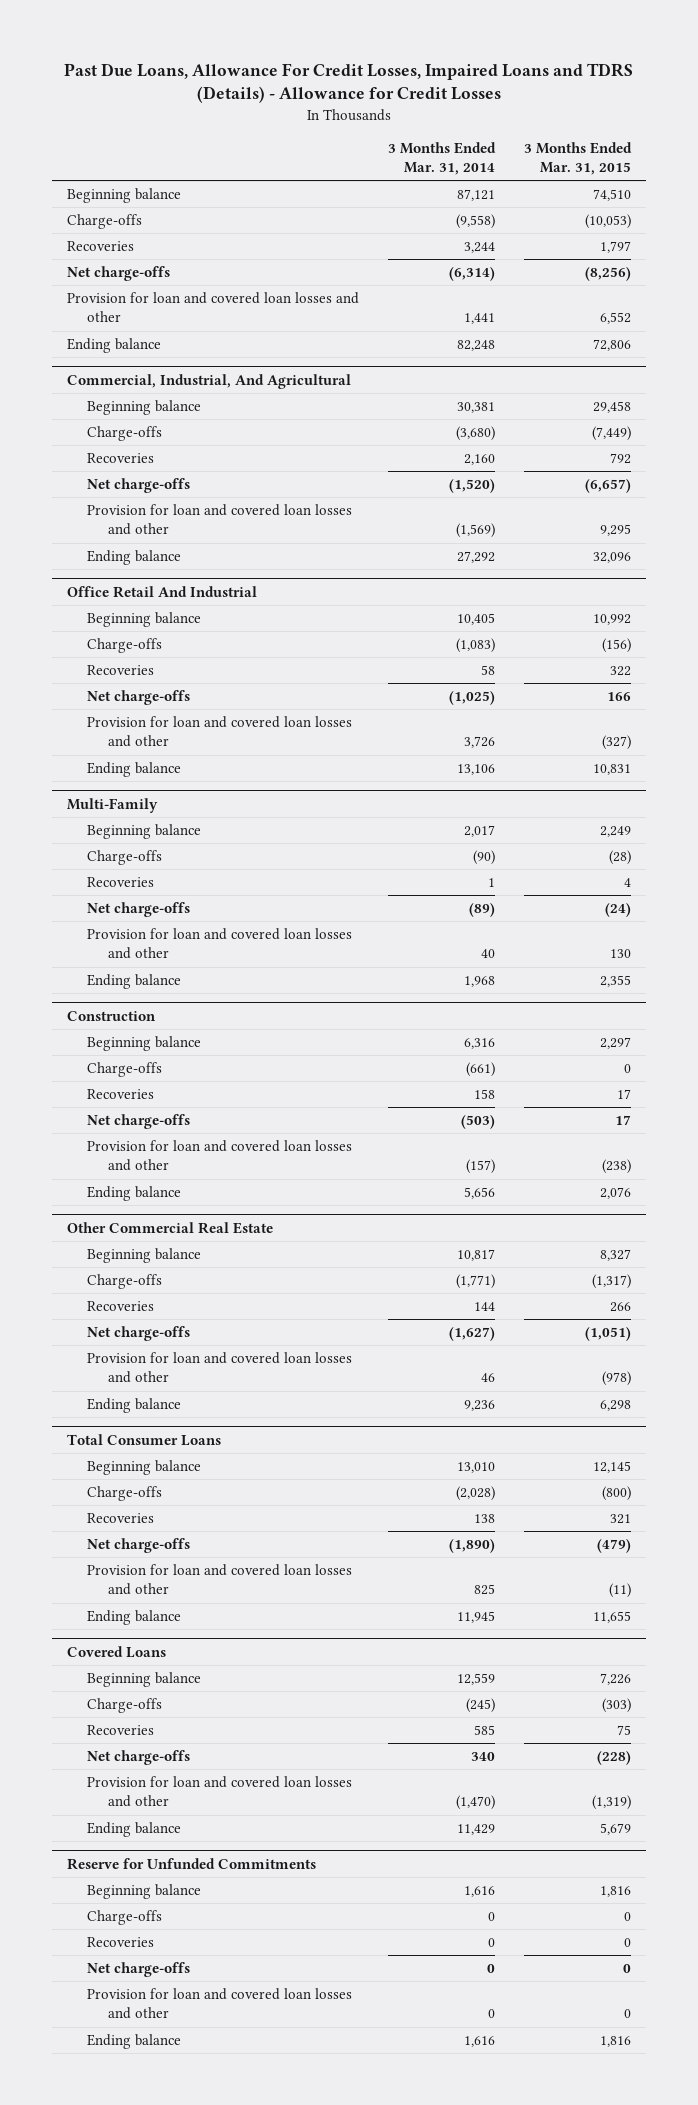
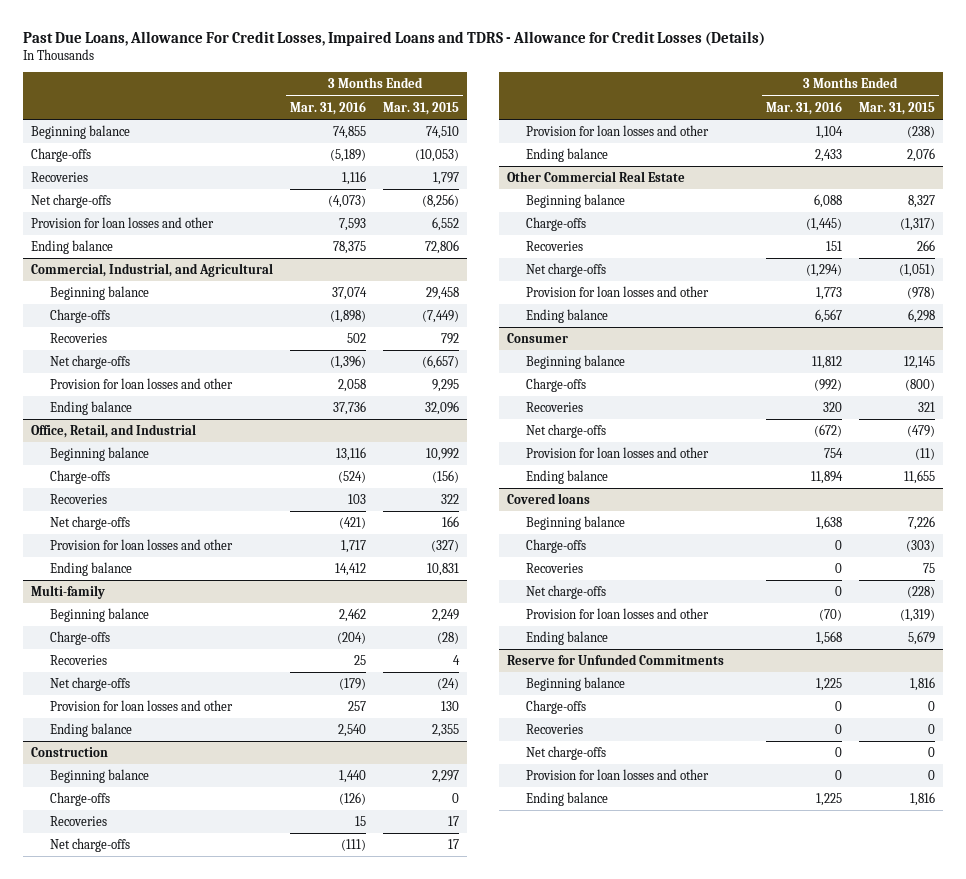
- Past Due Loans, Allowance For Credit Losses, Impaired Loans and TDRS (Details) - Allowance for Credit Losses
+ Past Due Loans, Allowance For Credit Losses, Impaired Loans and TDRS - Allowance for Credit Losses (Details)
- | 3 Months Ended Mar. 31, 2014 | 3 Months Ended Mar. 31, 2015
+ | 3 Months Ended Mar. 31, 2016 | 3 Months Ended Mar. 31, 2015
- Provision for loan and covered loan losses and other | 1,441 | 6,552
+ Provision for loan losses and other | 7,593 | 6,552
- Commercial, Industrial, And Agricultural
+ Commercial, Industrial, and Agricultural
- Provision for loan and covered loan losses and other | (1,569) | 9,295
+ Provision for loan losses and other | 2,058 | 9,295
- Office Retail And Industrial
+ Office, Retail, and Industrial
- Provision for loan and covered loan losses and other | 3,726 | (327)
+ Provision for loan losses and other | 1,717 | (327)
- Multi-Family
+ Multi-family
- Provision for loan and covered loan losses and other | 40 | 130
+ Provision for loan losses and other | 257 | 130
@ Construction
- Provision for loan and covered loan losses and other | (157) | (238)
+ Provision for loan losses and other | 1,104 | (238)
@ Other Commercial Real Estate
- Provision for loan and covered loan losses and other | 46 | (978)
+ Provision for loan losses and other | 1,773 | (978)
- Total Consumer Loans
+ Consumer
- Provision for loan and covered loan losses and other | 825 | (11)
+ Provision for loan losses and other | 754 | (11)
- Covered Loans
+ Covered loans
- Provision for loan and covered loan losses and other | (1,470) | (1,319)
+ Provision for loan losses and other | (70) | (1,319)
@ Reserve for Unfunded Commitments
- Provision for loan and covered loan losses and other | 0 | 0
+ Provision for loan losses and other | 0 | 0

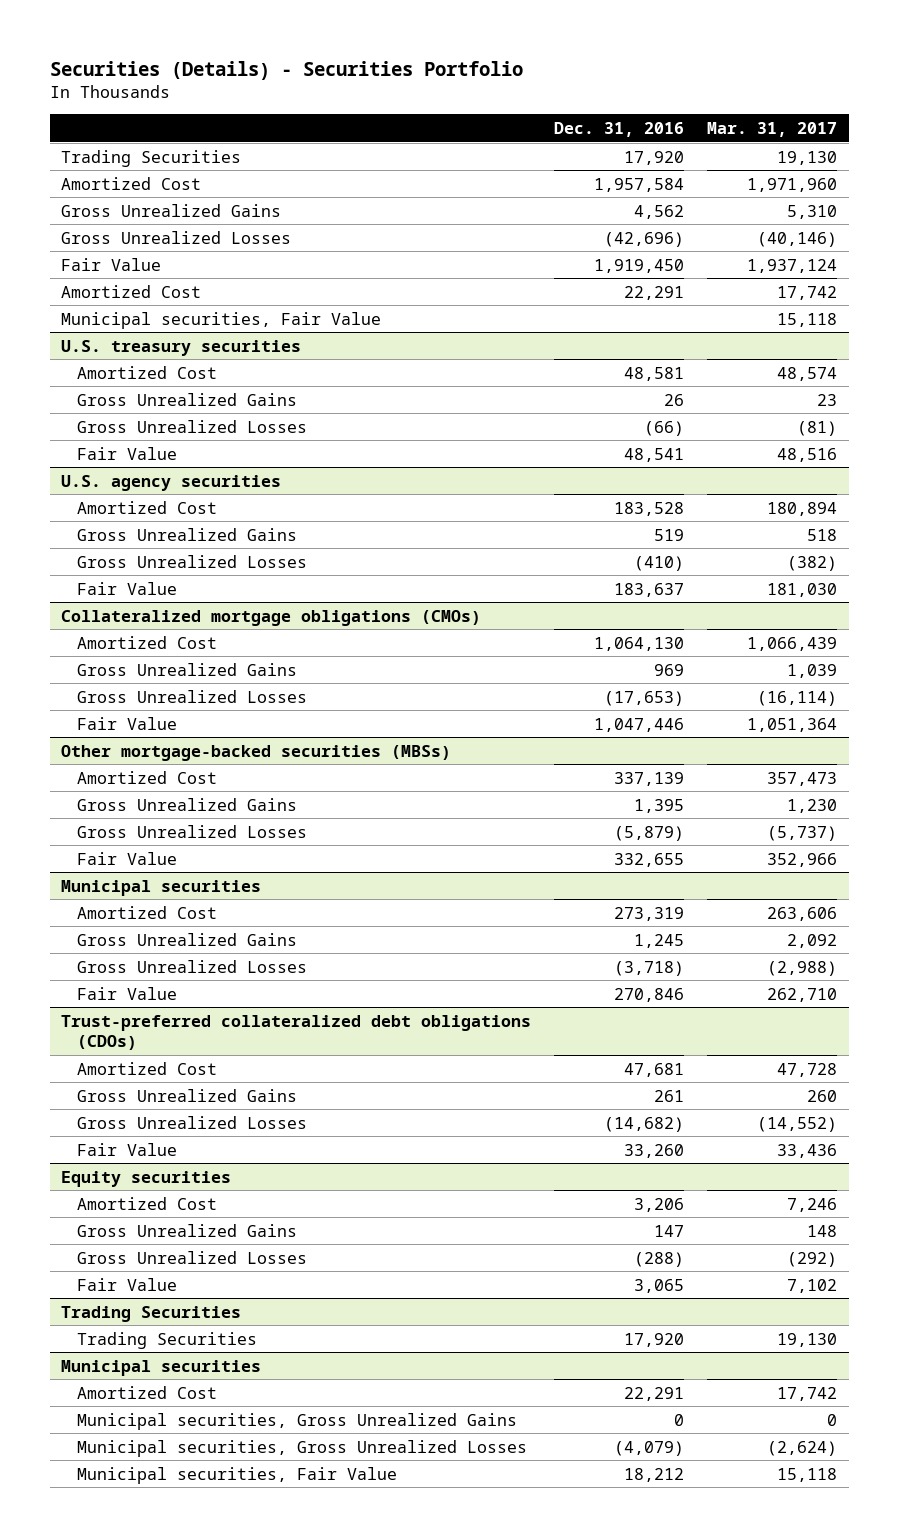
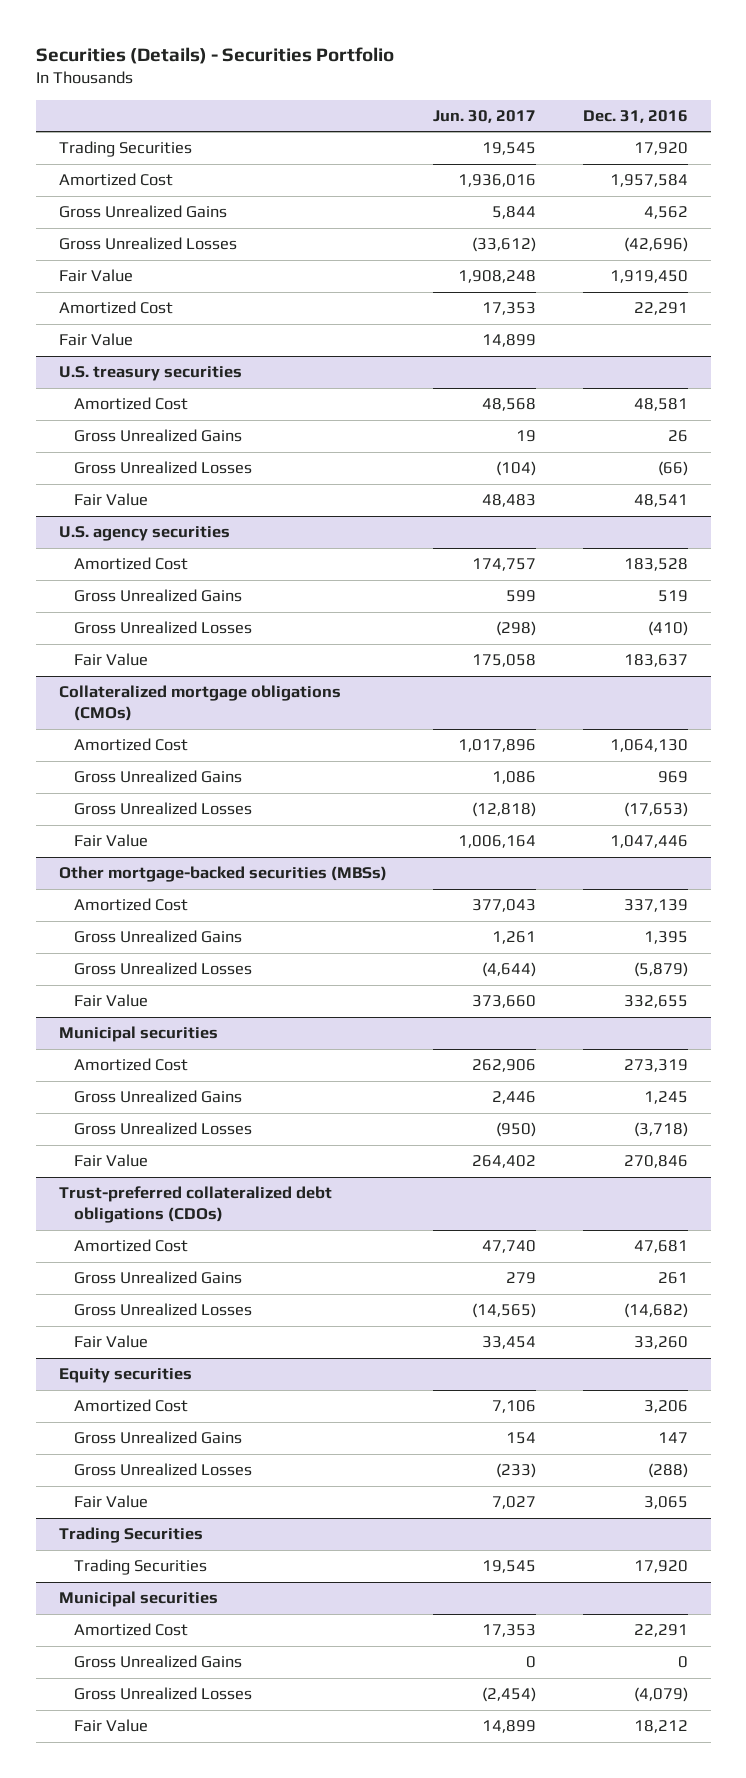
- | Dec. 31, 2016 | Mar. 31, 2017
+ | Jun. 30, 2017 | Dec. 31, 2016
- Municipal securities, Fair Value | | 15,118
+ Fair Value | 14,899 |
@ Municipal securities
- Municipal securities, Gross Unrealized Gains | 0 | 0
- Municipal securities, Gross Unrealized Losses | (4,079) | (2,624)
- Municipal securities, Fair Value | 18,212 | 15,118
+ Gross Unrealized Gains | 0 | 0
+ Gross Unrealized Losses | (2,454) | (4,079)
+ Fair Value | 14,899 | 18,212

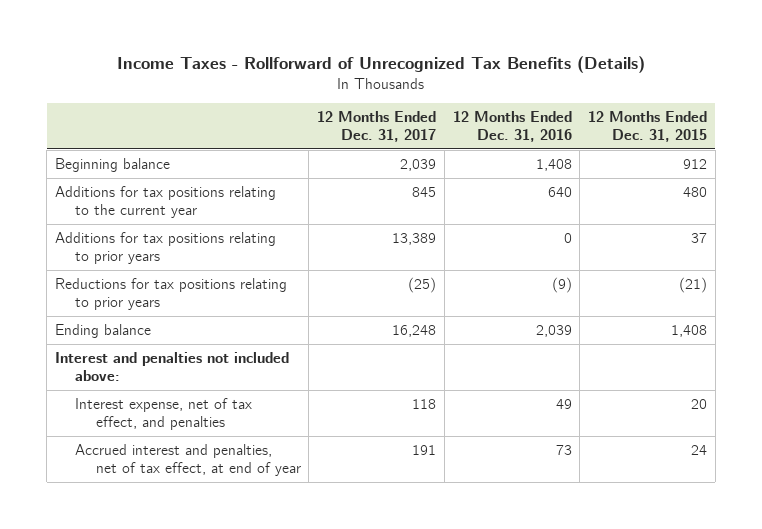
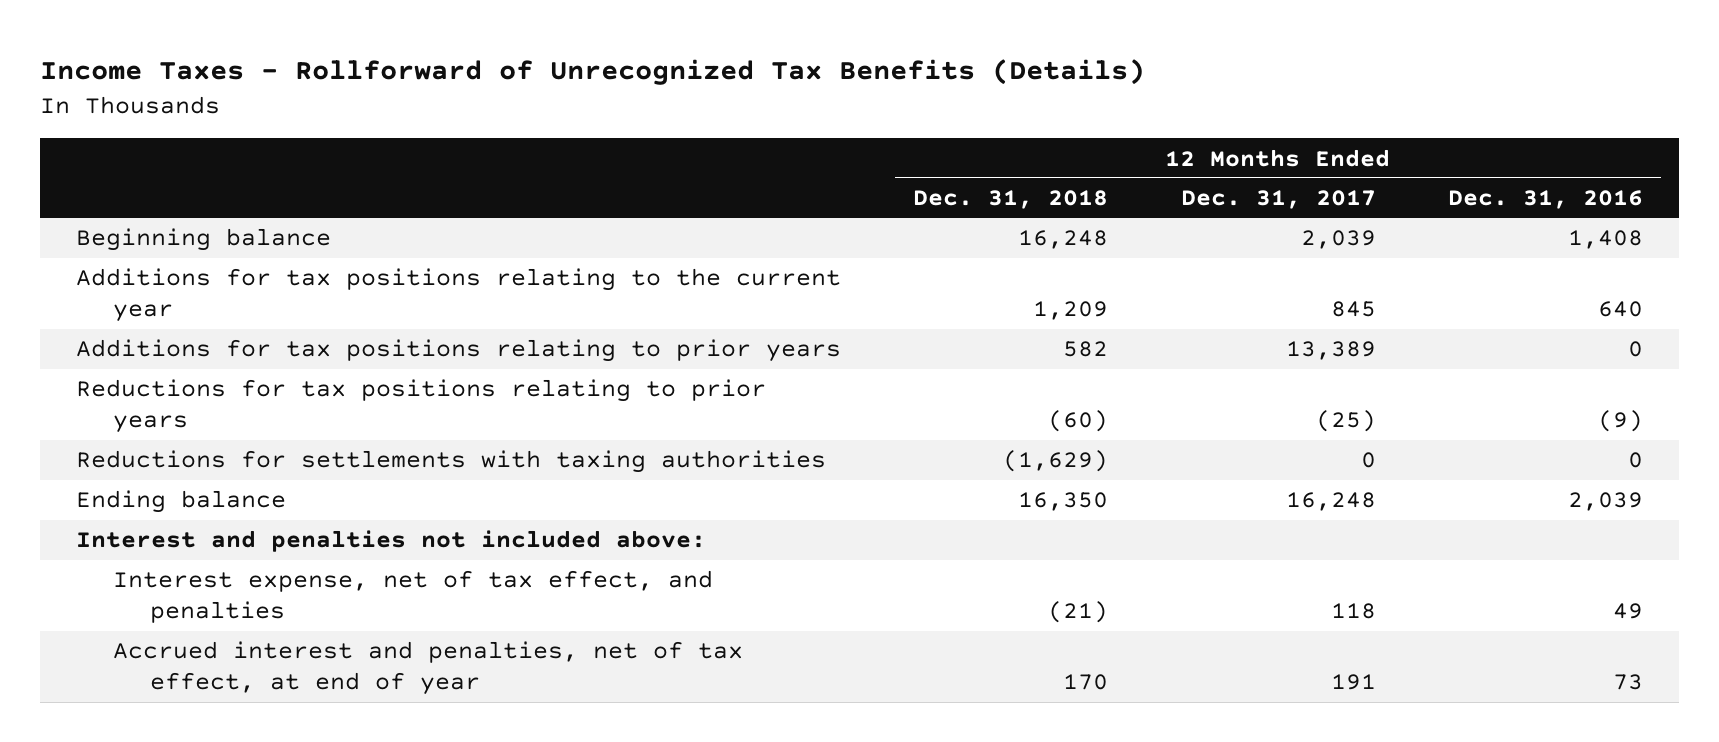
- | 12 Months Ended Dec. 31, 2017 | 12 Months Ended Dec. 31, 2016 | 12 Months Ended Dec. 31, 2015
+ | 12 Months Ended Dec. 31, 2018 | 12 Months Ended Dec. 31, 2017 | 12 Months Ended Dec. 31, 2016
+ Reductions for settlements with taxing authorities | (1,629) | 0 | 0

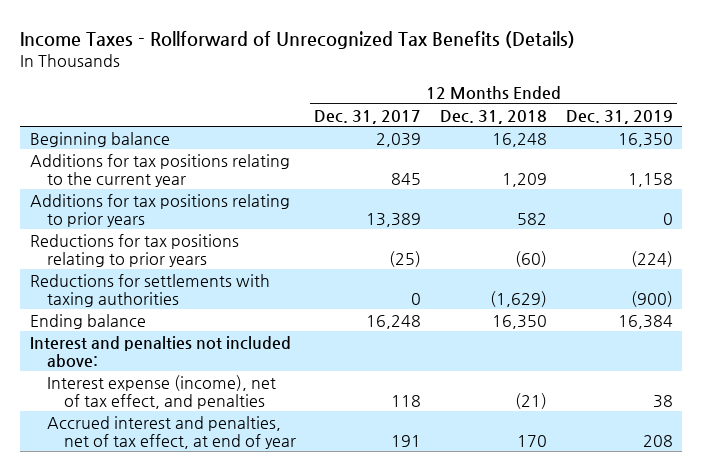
- | 12 Months Ended Dec. 31, 2018 | 12 Months Ended Dec. 31, 2017 | 12 Months Ended Dec. 31, 2016
+ | 12 Months Ended Dec. 31, 2017 | 12 Months Ended Dec. 31, 2018 | 12 Months Ended Dec. 31, 2019
- Interest expense, net of tax effect, and penalties | (21) | 118 | 49
+ Interest expense (income), net of tax effect, and penalties | 118 | (21) | 38

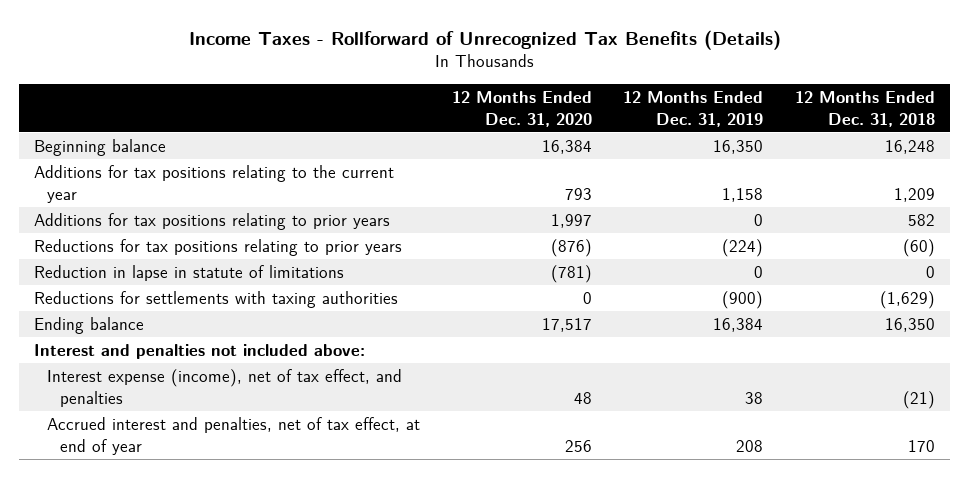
- | 12 Months Ended Dec. 31, 2017 | 12 Months Ended Dec. 31, 2018 | 12 Months Ended Dec. 31, 2019
+ | 12 Months Ended Dec. 31, 2020 | 12 Months Ended Dec. 31, 2019 | 12 Months Ended Dec. 31, 2018
+ Reduction in lapse in statute of limitations | (781) | 0 | 0

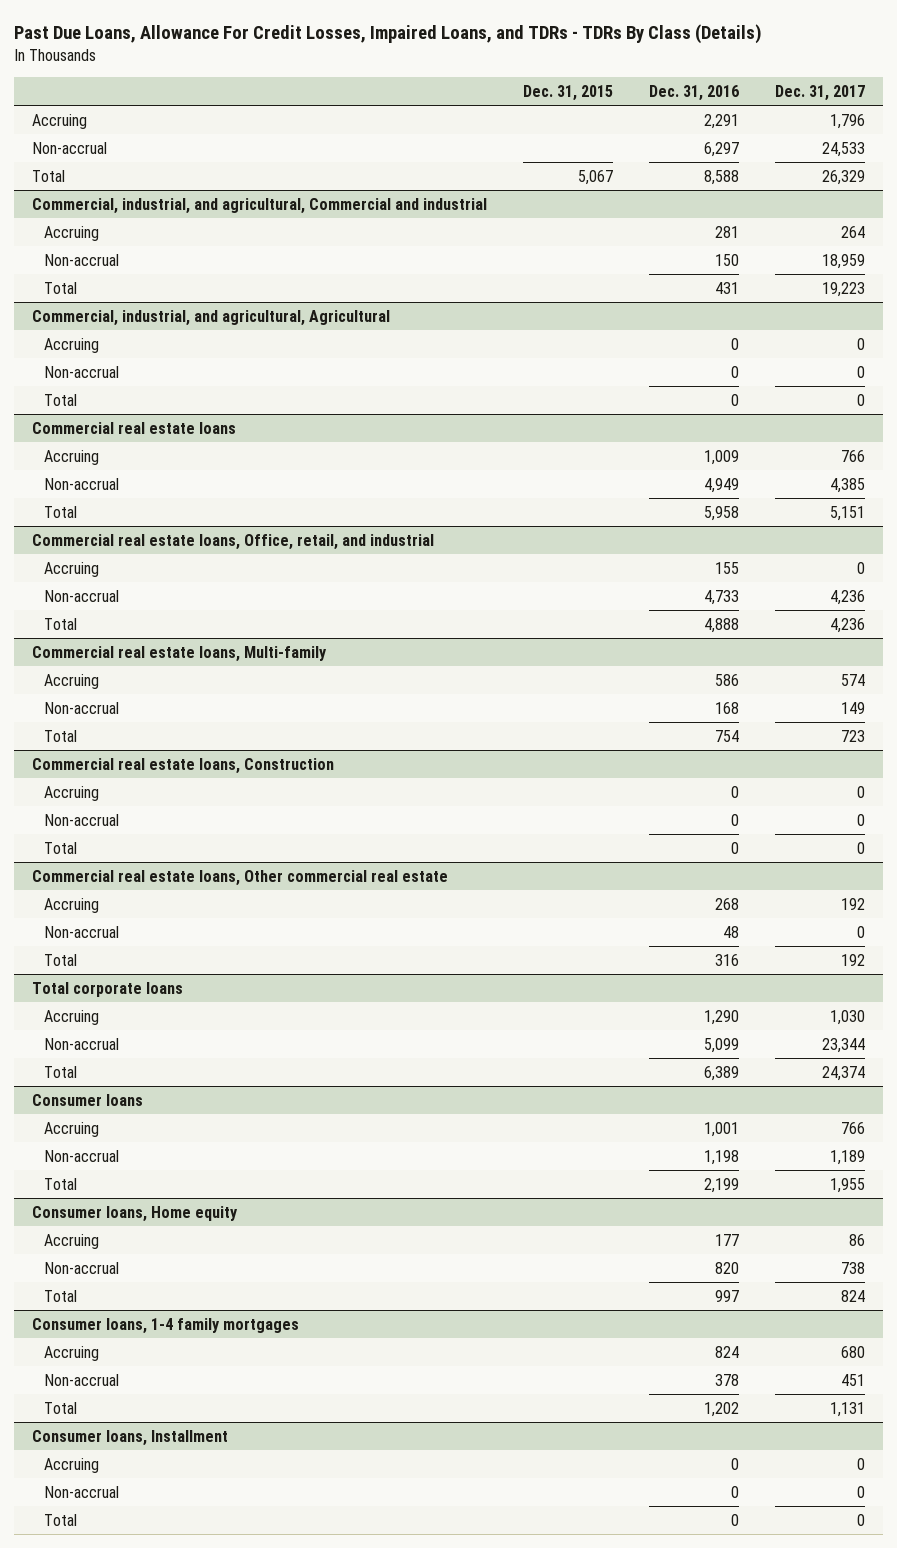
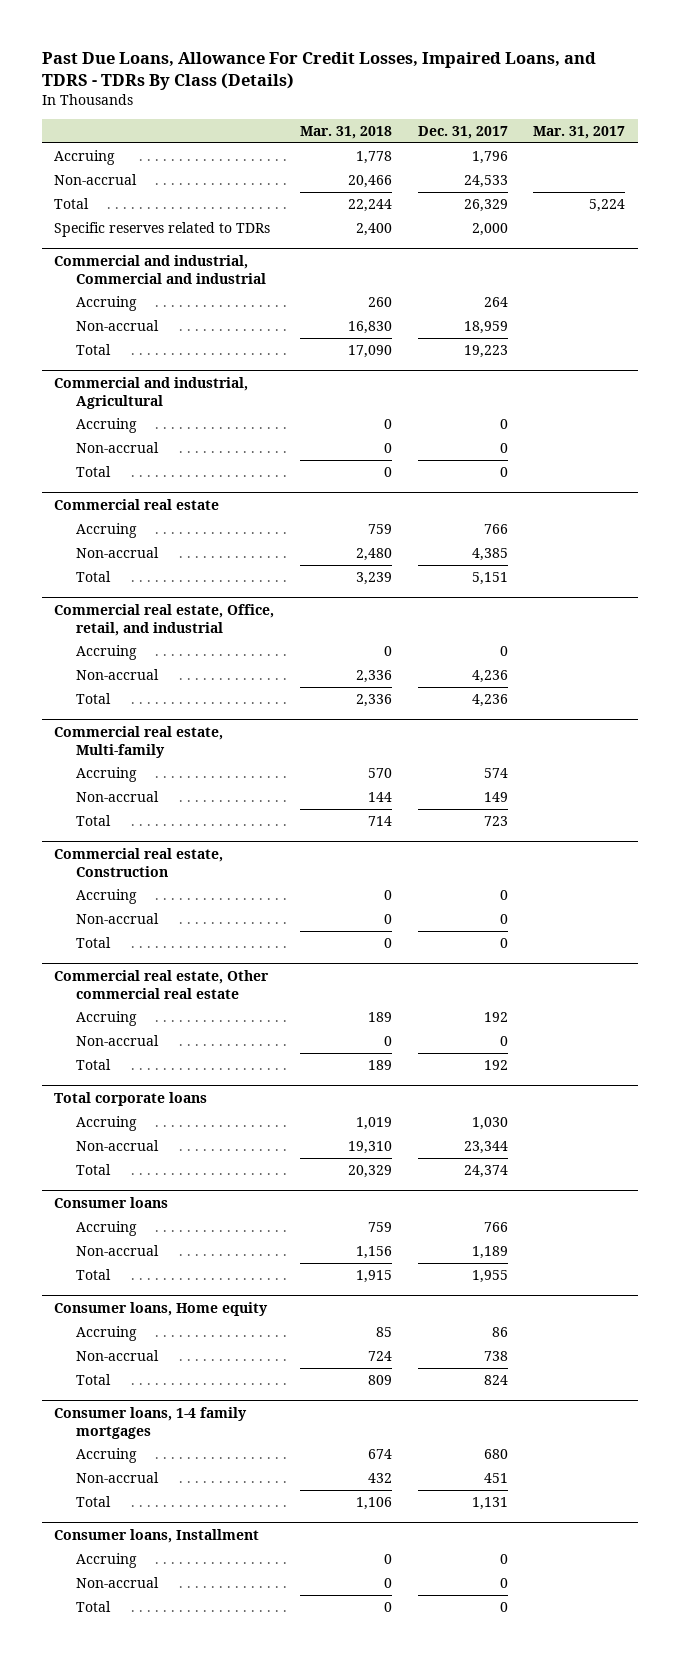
- Past Due Loans, Allowance For Credit Losses, Impaired Loans, and TDRs - TDRs By Class (Details)
+ Past Due Loans, Allowance For Credit Losses, Impaired Loans, and TDRS - TDRs By Class (Details)
- | Dec. 31, 2015 | Dec. 31, 2016 | Dec. 31, 2017
+ | Mar. 31, 2018 | Dec. 31, 2017 | Mar. 31, 2017
- Commercial, industrial, and agricultural, Commercial and industrial
+ Specific reserves related to TDRs | 2,400 | 2,000 |
+ Commercial and industrial, Commercial and industrial
- Commercial, industrial, and agricultural, Agricultural
+ Commercial and industrial, Agricultural
- Commercial real estate loans
+ Commercial real estate
- Commercial real estate loans, Office, retail, and industrial
+ Commercial real estate, Office, retail, and industrial
- Commercial real estate loans, Multi-family
+ Commercial real estate, Multi-family
- Commercial real estate loans, Construction
+ Commercial real estate, Construction
- Commercial real estate loans, Other commercial real estate
+ Commercial real estate, Other commercial real estate

